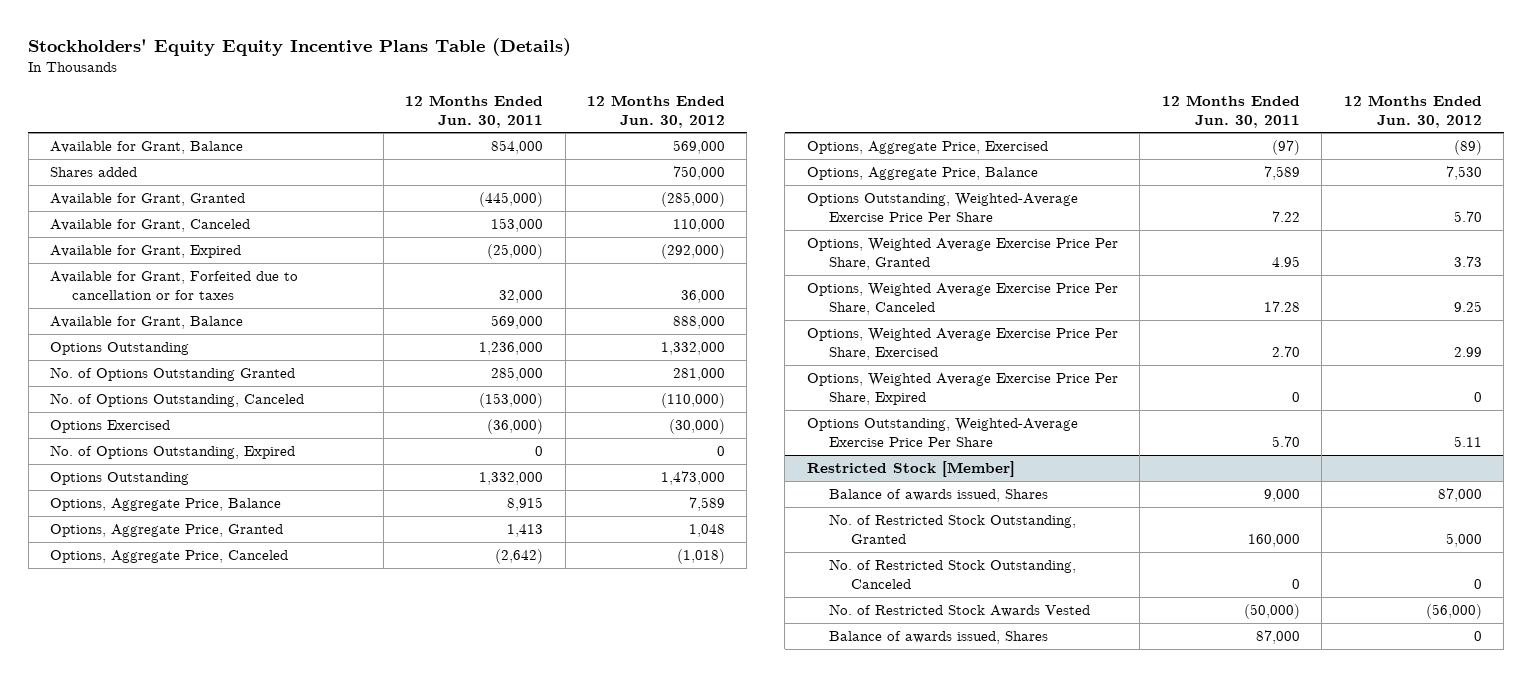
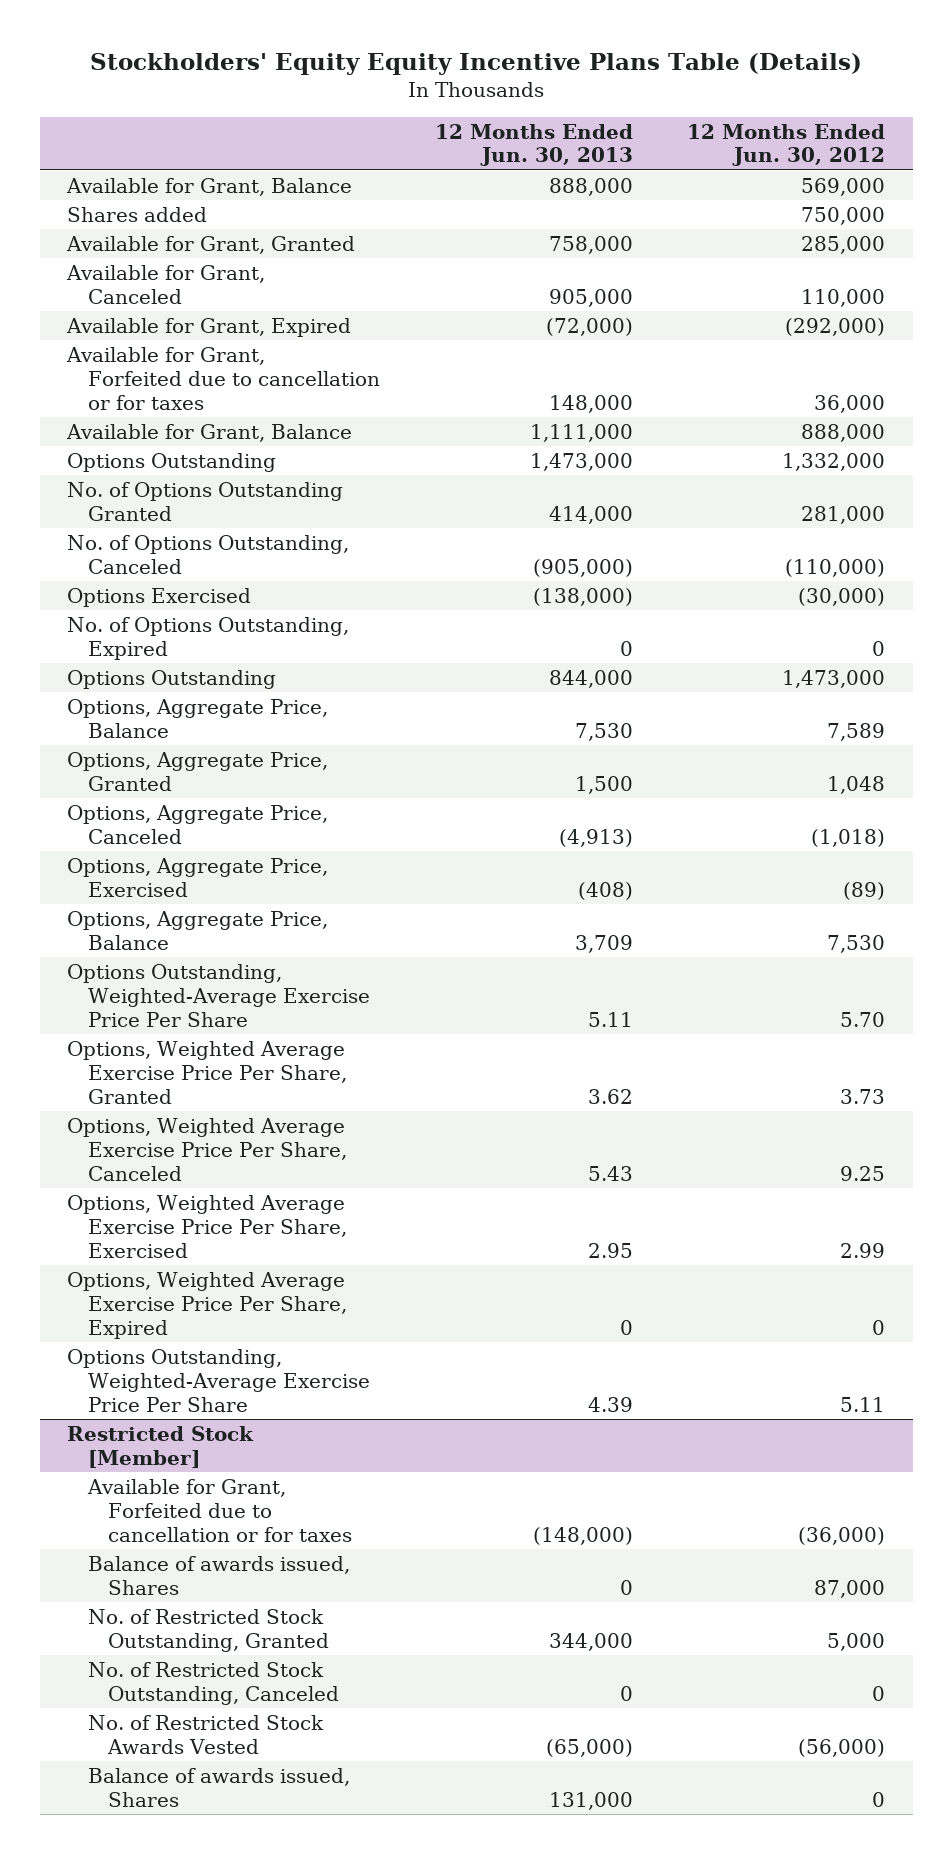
- | 12 Months Ended Jun. 30, 2011 | 12 Months Ended Jun. 30, 2012
+ | 12 Months Ended Jun. 30, 2013 | 12 Months Ended Jun. 30, 2012
- Available for Grant, Granted | (445,000) | (285,000)
+ Available for Grant, Granted | 758,000 | 285,000
@ Restricted Stock [Member]
+ Available for Grant, Forfeited due to cancellation or for taxes | (148,000) | (36,000)

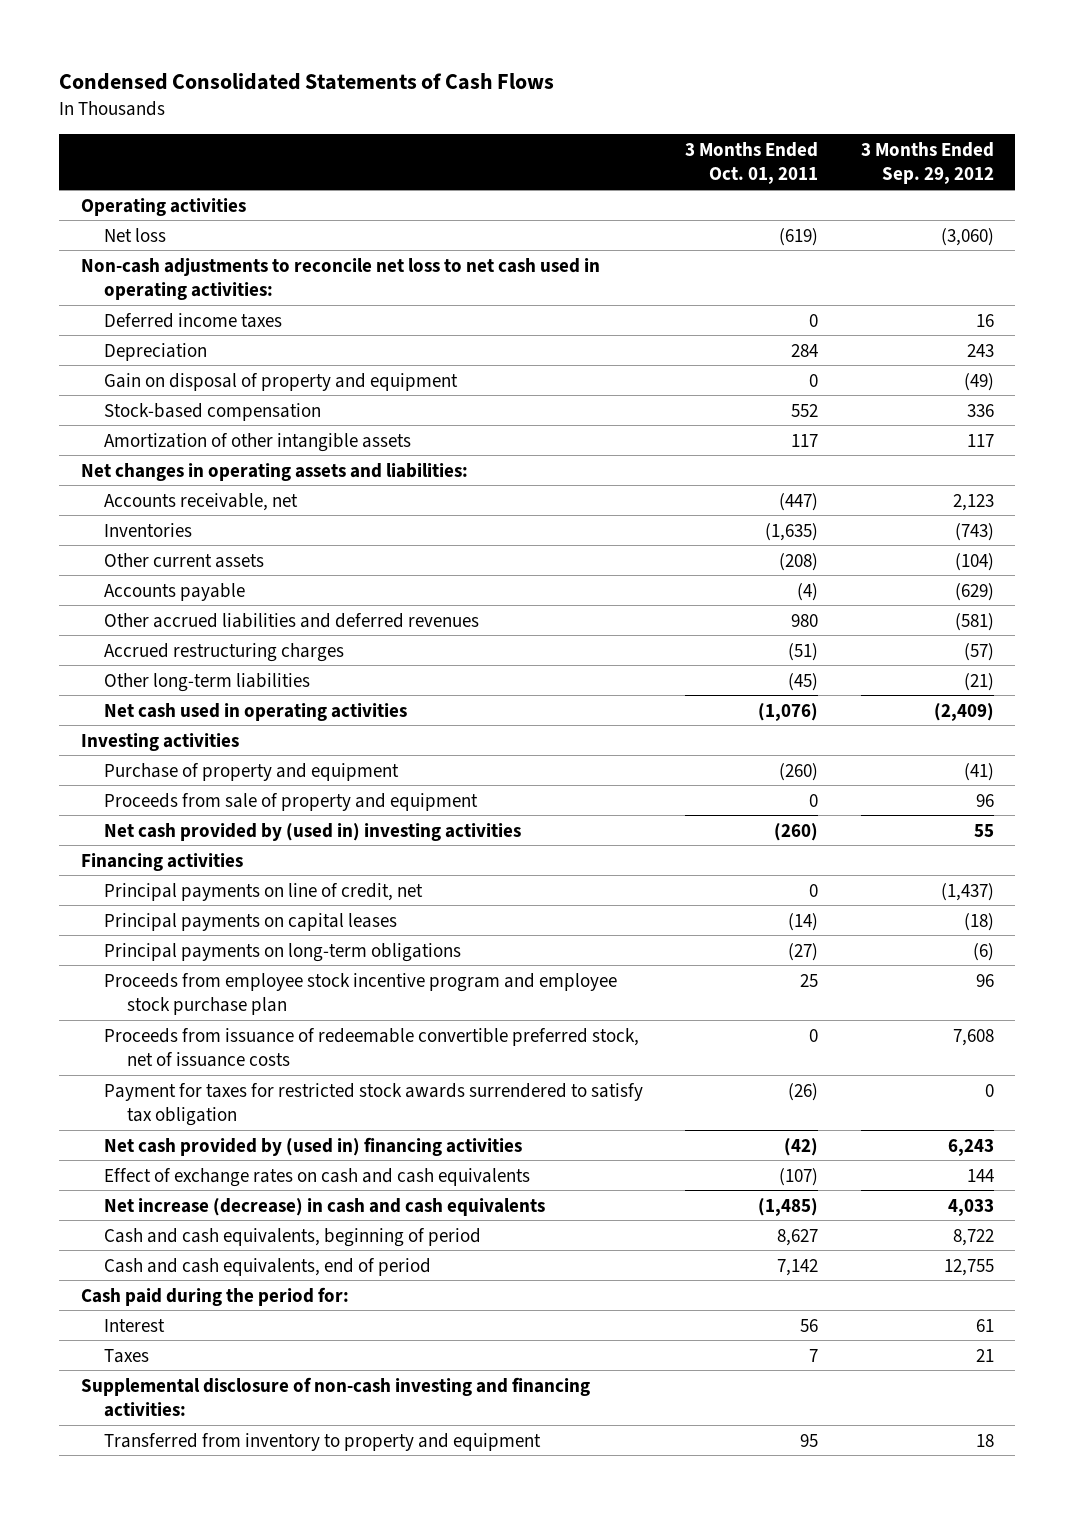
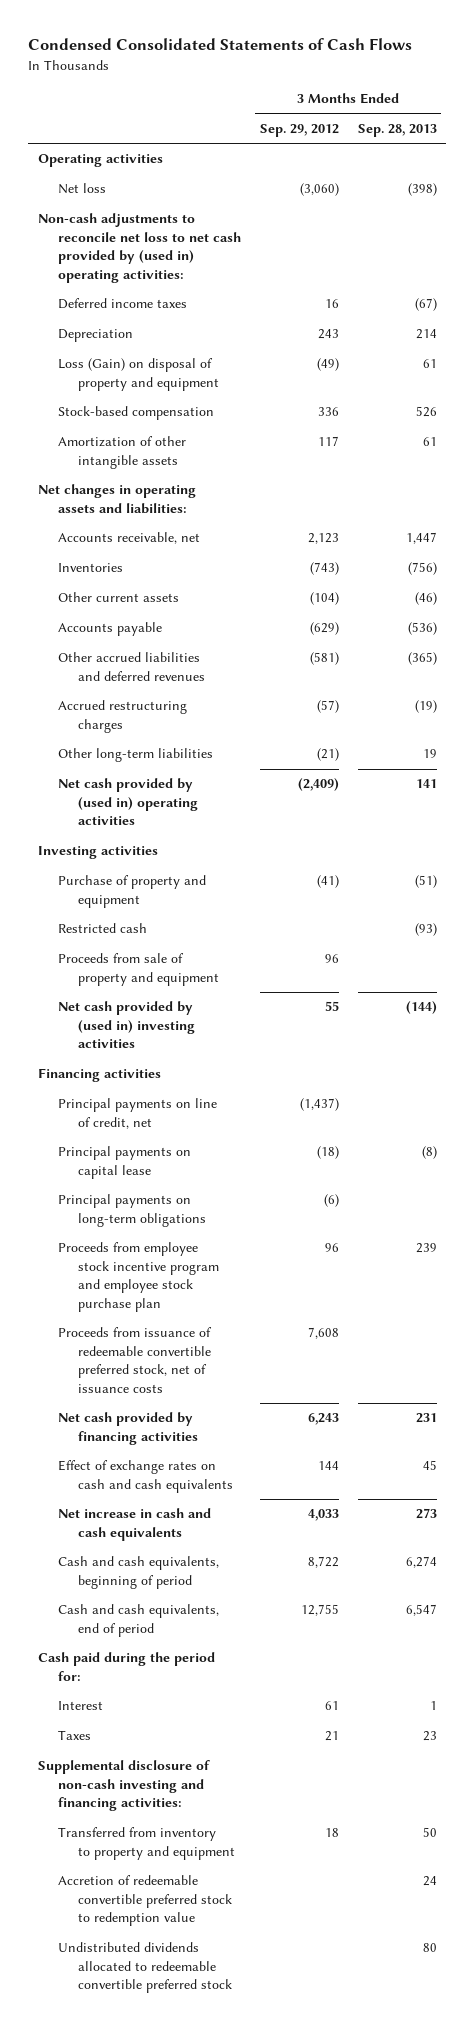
- | 3 Months Ended Oct. 01, 2011 | 3 Months Ended Sep. 29, 2012
+ | 3 Months Ended Sep. 29, 2012 | 3 Months Ended Sep. 28, 2013
- Non-cash adjustments to reconcile net loss to net cash used in operating activities:
+ Non-cash adjustments to reconcile net loss to net cash provided by (used in) operating activities:
- Gain on disposal of property and equipment | 0 | (49)
+ Loss (Gain) on disposal of property and equipment | (49) | 61
- Net cash used in operating activities | (1,076) | (2,409)
+ Net cash provided by (used in) operating activities | (2,409) | 141
+ Restricted cash | | (93)
- Principal payments on capital leases | (14) | (18)
+ Principal payments on capital lease | (18) | (8)
- Payment for taxes for restricted stock awards surrendered to satisfy tax obligation | (26) | 0
- Net cash provided by (used in) financing activities | (42) | 6,243
+ Net cash provided by financing activities | 6,243 | 231
- Net increase (decrease) in cash and cash equivalents | (1,485) | 4,033
+ Net increase in cash and cash equivalents | 4,033 | 273
+ Accretion of redeemable convertible preferred stock to redemption value | | 24
+ Undistributed dividends allocated to redeemable convertible preferred stock | | 80

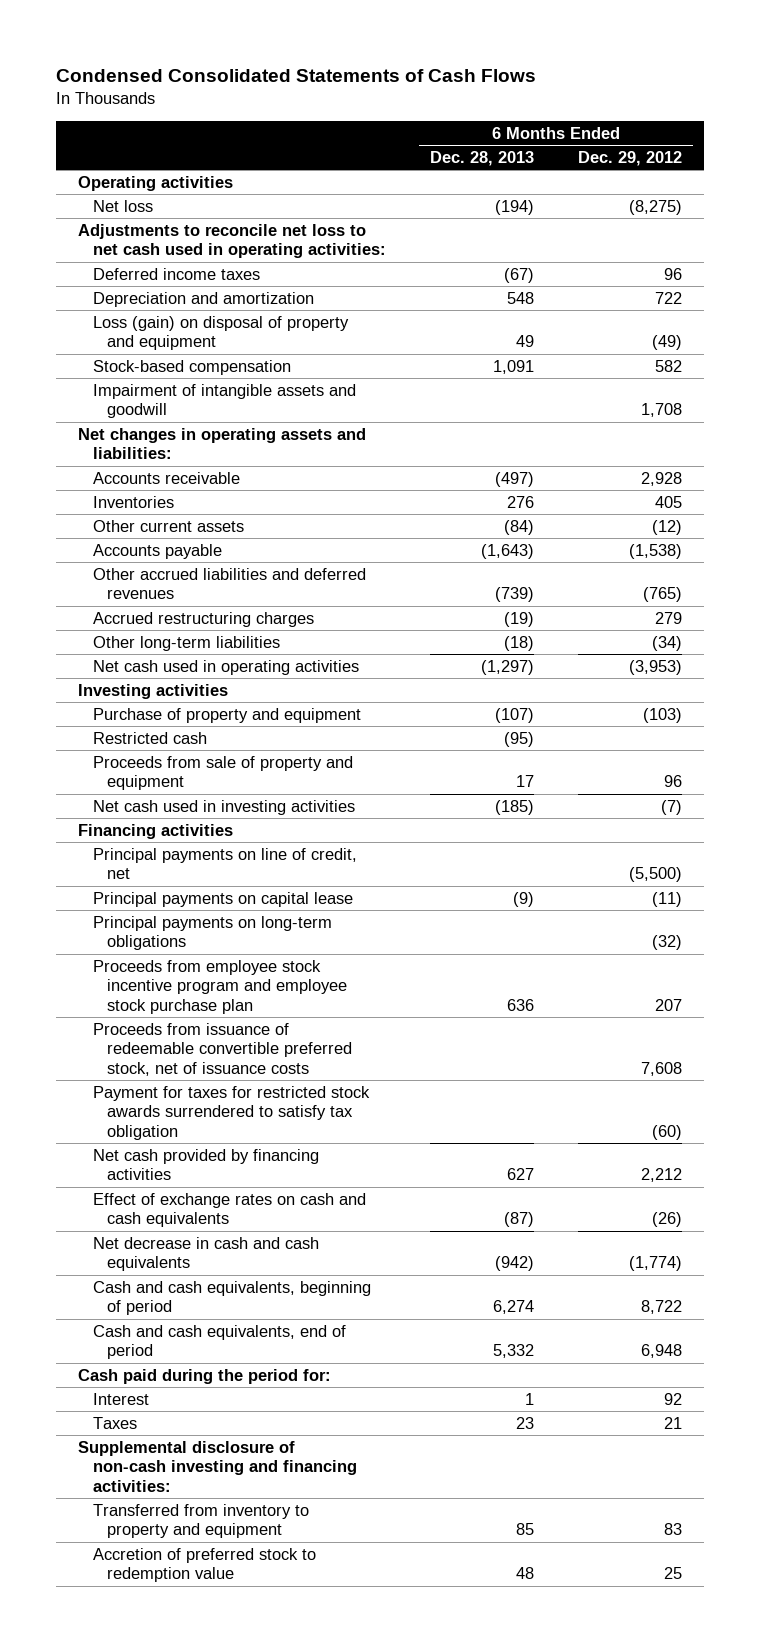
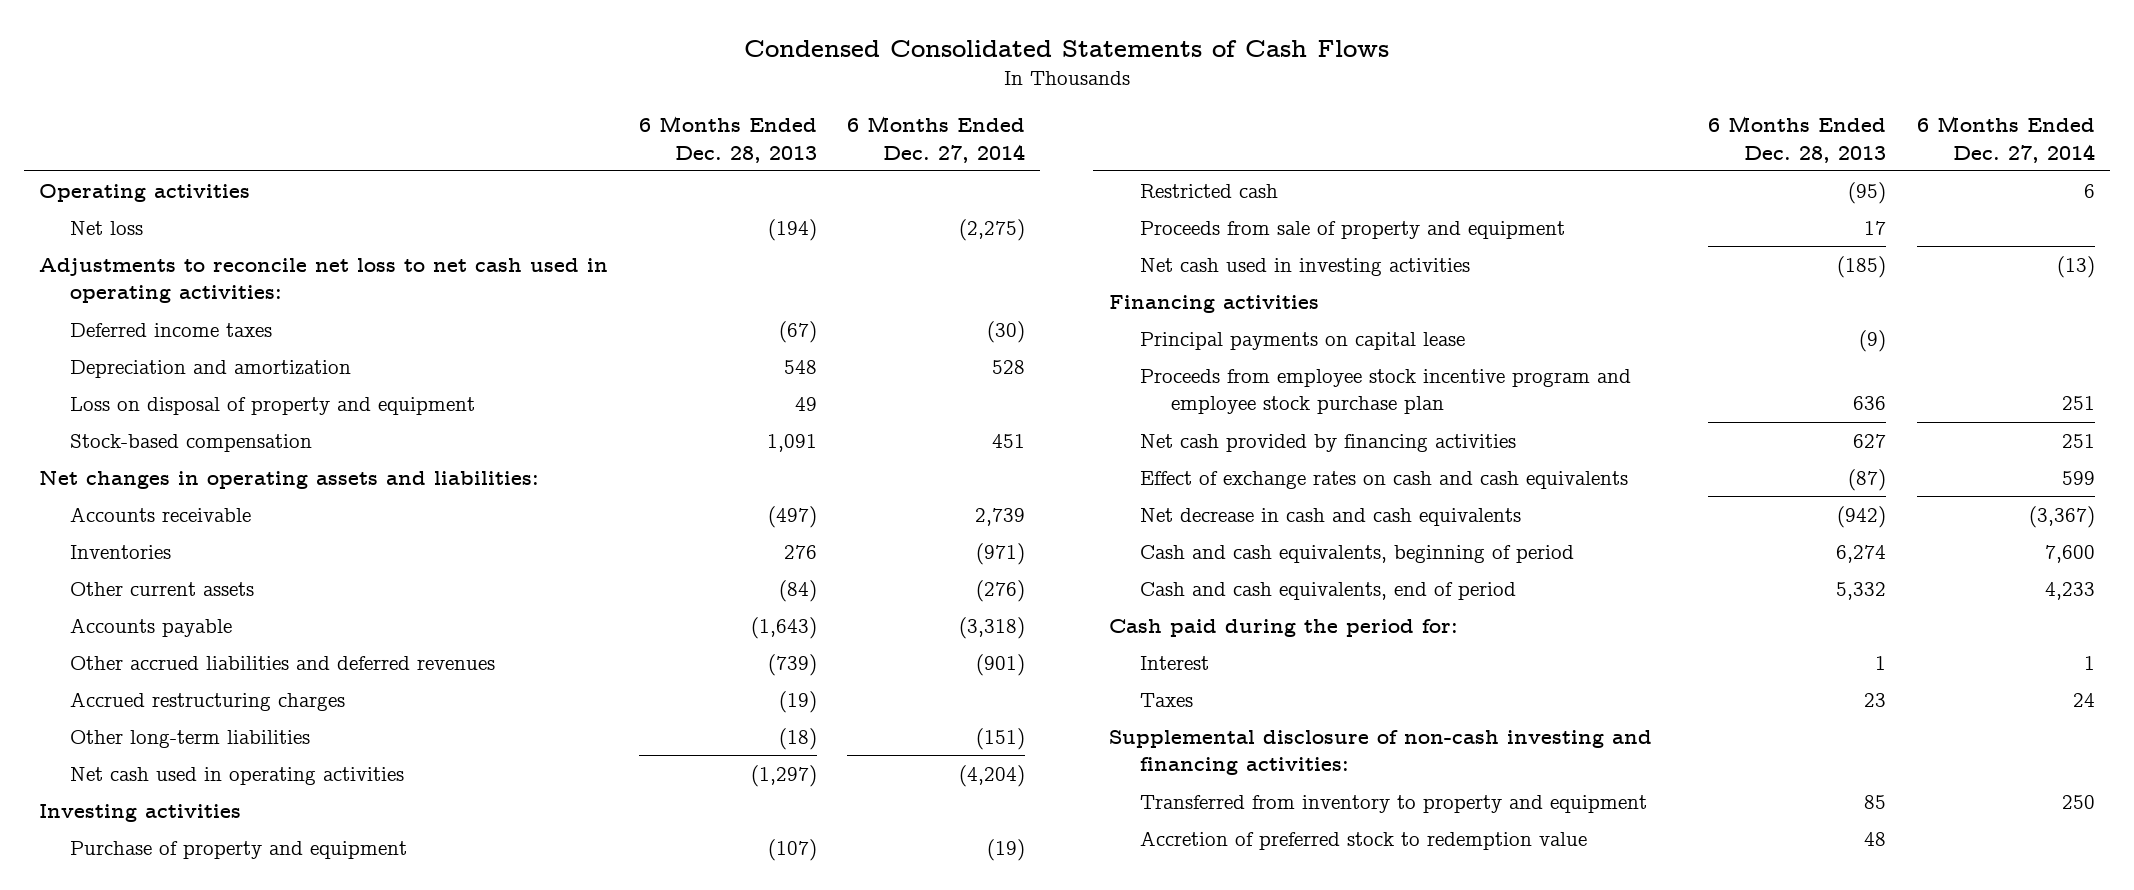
- | 6 Months Ended Dec. 28, 2013 | 6 Months Ended Dec. 29, 2012
+ | 6 Months Ended Dec. 28, 2013 | 6 Months Ended Dec. 27, 2014
- Loss (gain) on disposal of property and equipment | 49 | (49)
+ Loss on disposal of property and equipment | 49 |
- Impairment of intangible assets and goodwill | | 1,708
- Principal payments on line of credit, net | | (5,500)
- Principal payments on long-term obligations | | (32)
- Proceeds from issuance of redeemable convertible preferred stock, net of issuance costs | | 7,608
- Payment for taxes for restricted stock awards surrendered to satisfy tax obligation | | (60)

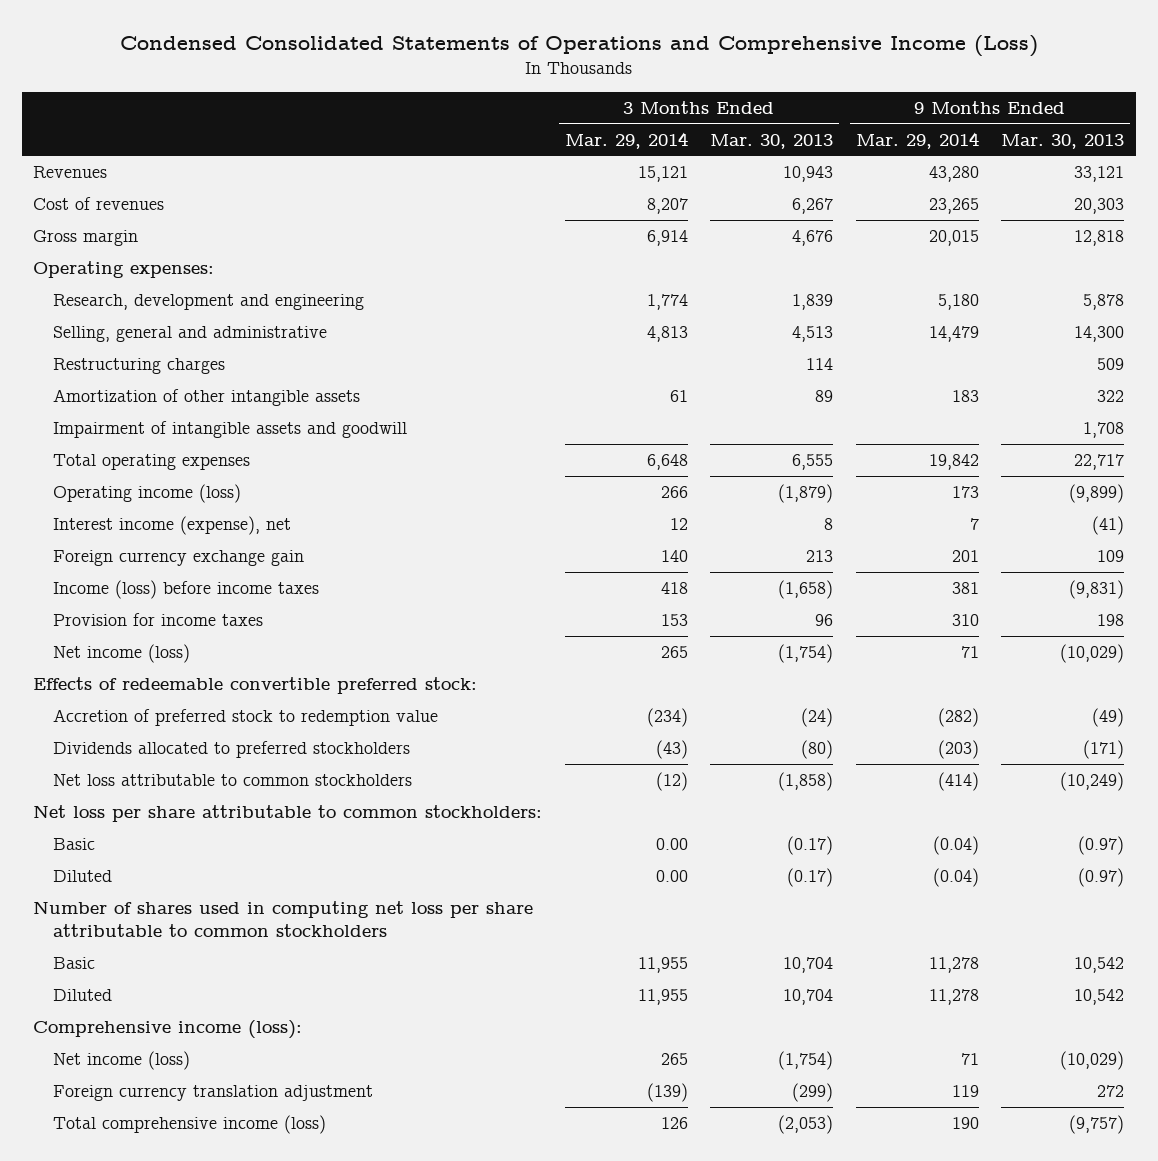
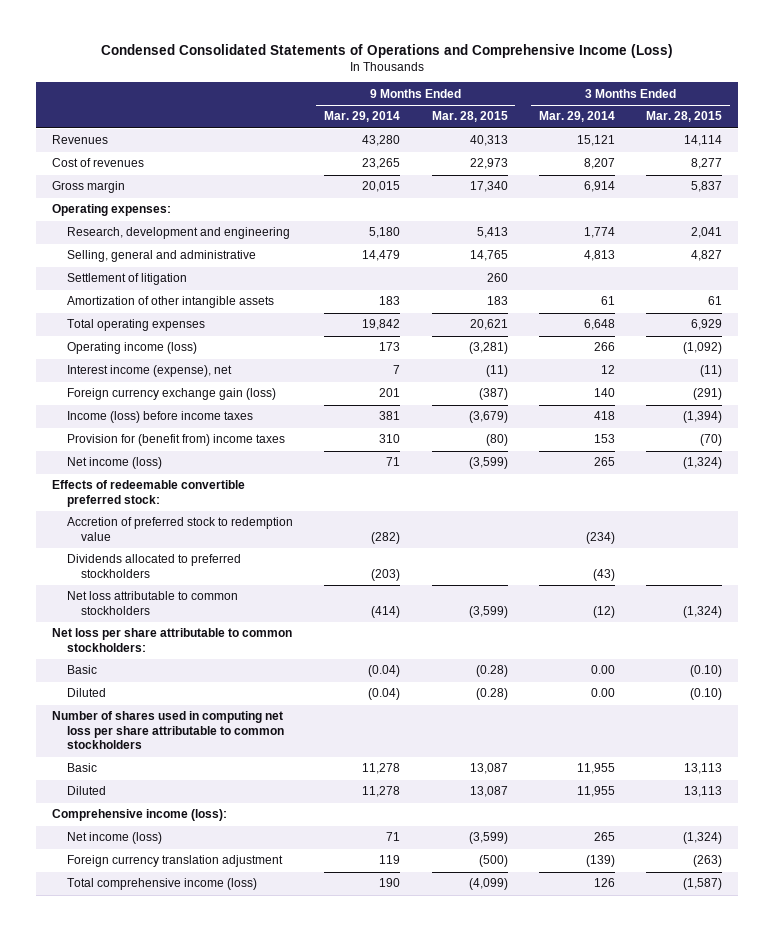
- | 3 Months Ended Mar. 29, 2014 | 3 Months Ended Mar. 30, 2013 | 9 Months Ended Mar. 29, 2014 | 9 Months Ended Mar. 30, 2013
+ | 9 Months Ended Mar. 29, 2014 | 9 Months Ended Mar. 28, 2015 | 3 Months Ended Mar. 29, 2014 | 3 Months Ended Mar. 28, 2015
- Restructuring charges | | 114 | | 509
+ Settlement of litigation | | 260 | |
- Impairment of intangible assets and goodwill | | | | 1,708
- Foreign currency exchange gain | 140 | 213 | 201 | 109
+ Foreign currency exchange gain (loss) | 201 | (387) | 140 | (291)
- Provision for income taxes | 153 | 96 | 310 | 198
+ Provision for (benefit from) income taxes | 310 | (80) | 153 | (70)

